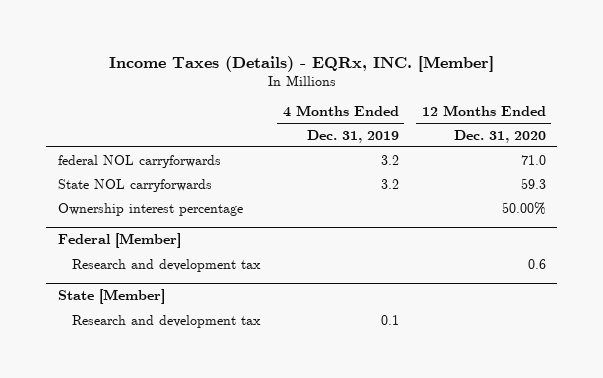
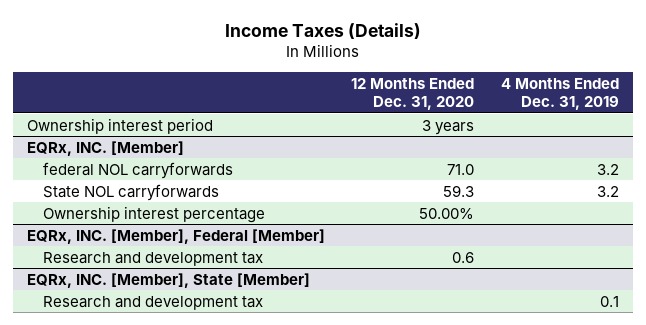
- Income Taxes (Details) - EQRx, INC. [Member]
+ Income Taxes (Details)
- | 4 Months Ended Dec. 31, 2019 | 12 Months Ended Dec. 31, 2020
+ | 12 Months Ended Dec. 31, 2020 | 4 Months Ended Dec. 31, 2019
+ Ownership interest period | 3 years |
+ EQRx, INC. [Member]
- Federal [Member]
+ EQRx, INC. [Member], Federal [Member]
- State [Member]
+ EQRx, INC. [Member], State [Member]

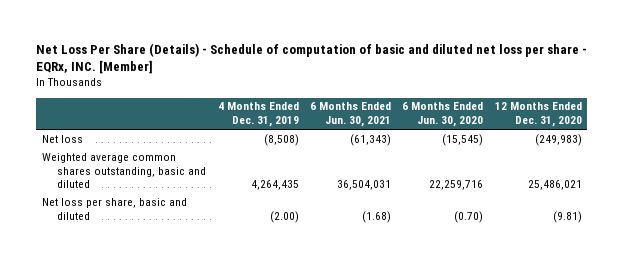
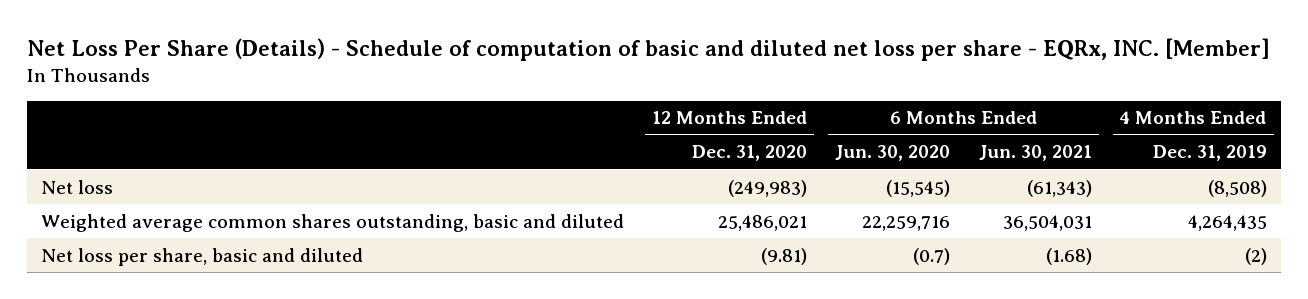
- | 4 Months Ended Dec. 31, 2019 | 6 Months Ended Jun. 30, 2021 | 6 Months Ended Jun. 30, 2020 | 12 Months Ended Dec. 31, 2020
+ | 12 Months Ended Dec. 31, 2020 | 6 Months Ended Jun. 30, 2020 | 6 Months Ended Jun. 30, 2021 | 4 Months Ended Dec. 31, 2019
- Net loss per share, basic and diluted | (2.00) | (1.68) | (0.70) | (9.81)
+ Net loss per share, basic and diluted | (9.81) | (0.7) | (1.68) | (2)

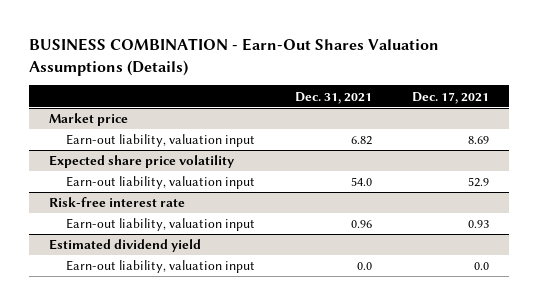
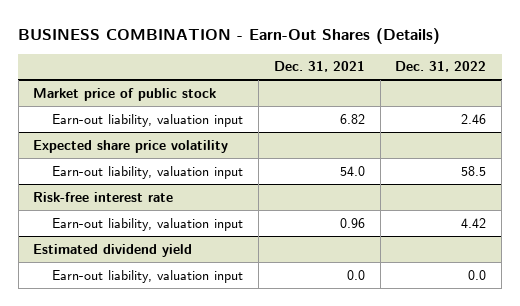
- BUSINESS COMBINATION - Earn-Out Shares Valuation Assumptions (Details)
+ BUSINESS COMBINATION - Earn-Out Shares (Details)
- | Dec. 31, 2021 | Dec. 17, 2021
+ | Dec. 31, 2021 | Dec. 31, 2022
- Market price
+ Market price of public stock

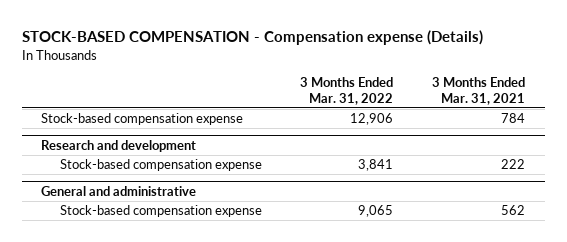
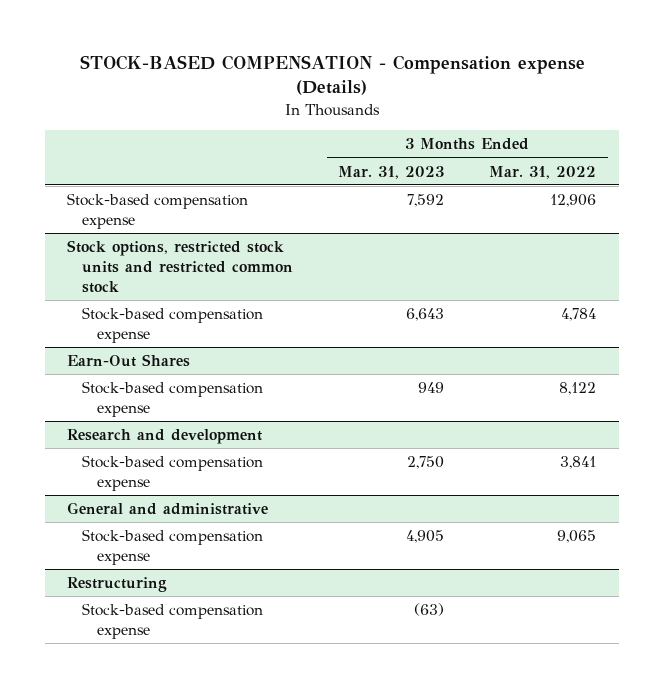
- | 3 Months Ended Mar. 31, 2022 | 3 Months Ended Mar. 31, 2021
+ | 3 Months Ended Mar. 31, 2023 | 3 Months Ended Mar. 31, 2022
+ Stock options, restricted stock units and restricted common stock
+ Stock-based compensation expense | 6,643 | 4,784
+ Earn-Out Shares
+ Stock-based compensation expense | 949 | 8,122
+ Restructuring
+ Stock-based compensation expense | (63) |

